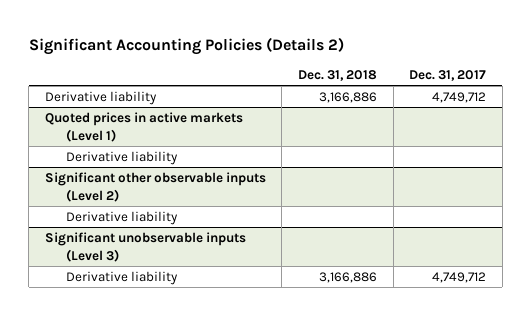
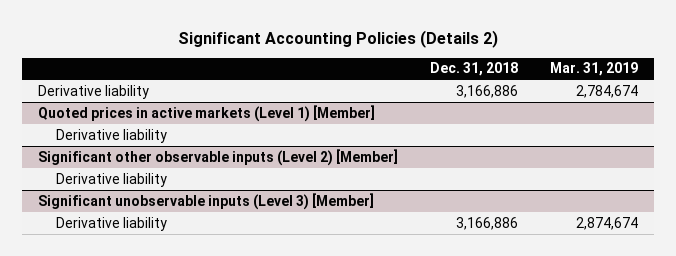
- | Dec. 31, 2018 | Dec. 31, 2017
+ | Dec. 31, 2018 | Mar. 31, 2019
- Quoted prices in active markets (Level 1)
+ Quoted prices in active markets (Level 1) [Member]
- Significant other observable inputs (Level 2)
+ Significant other observable inputs (Level 2) [Member]
- Significant unobservable inputs (Level 3)
+ Significant unobservable inputs (Level 3) [Member]

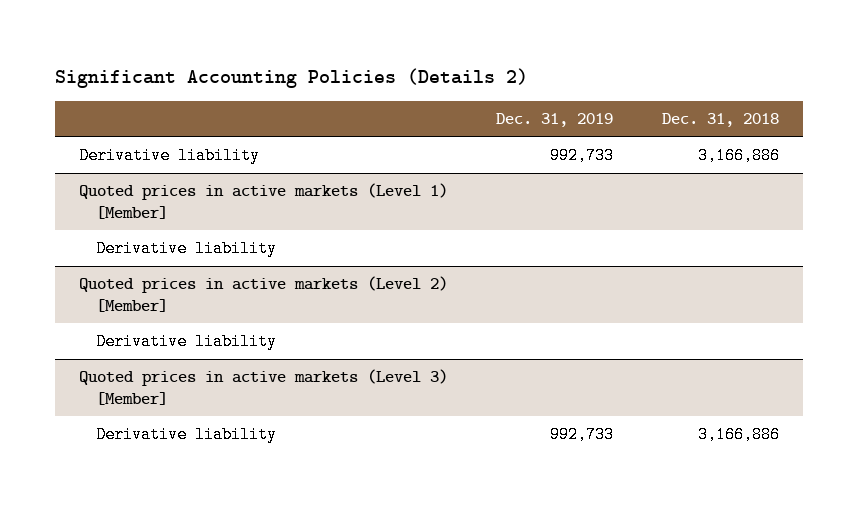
- | Dec. 31, 2018 | Mar. 31, 2019
+ | Dec. 31, 2019 | Dec. 31, 2018
- Significant other observable inputs (Level 2) [Member]
+ Quoted prices in active markets (Level 2) [Member]
- Significant unobservable inputs (Level 3) [Member]
+ Quoted prices in active markets (Level 3) [Member]

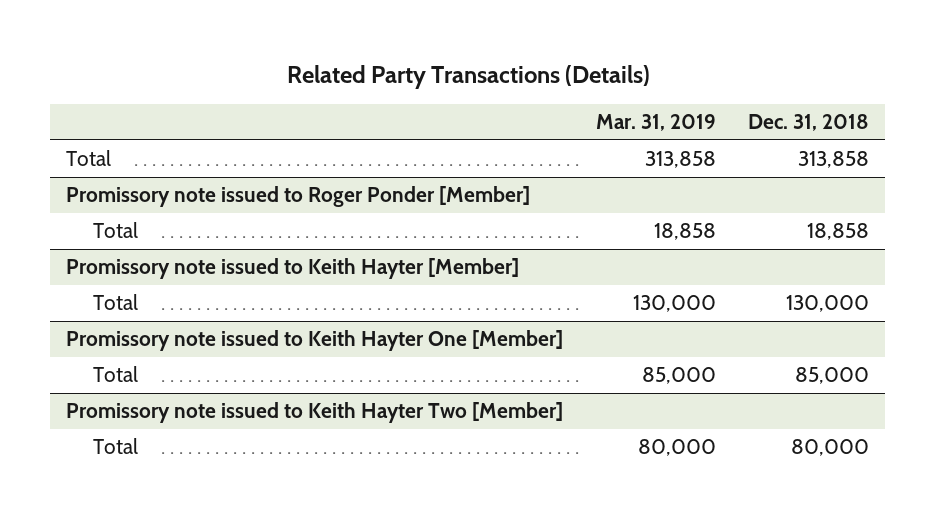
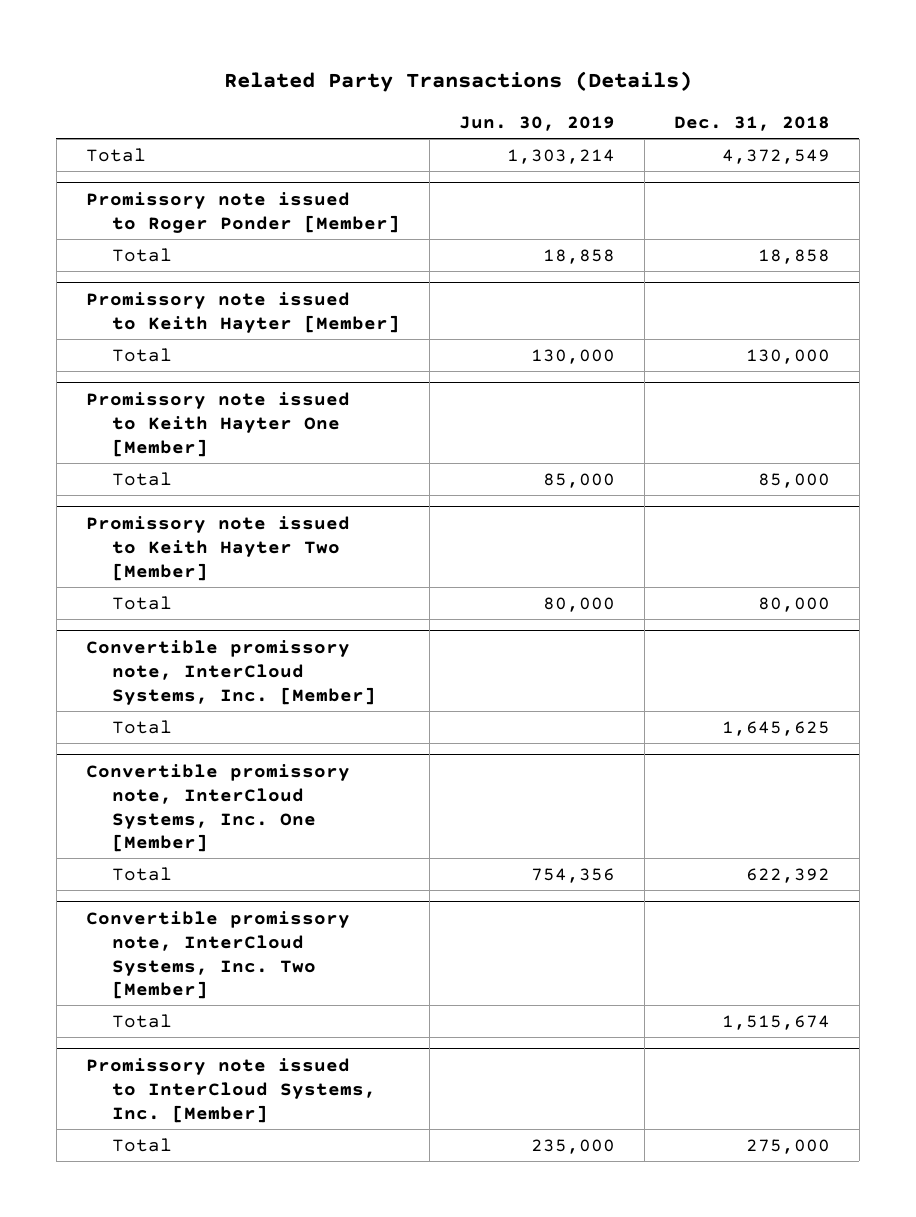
- | Mar. 31, 2019 | Dec. 31, 2018
+ | Jun. 30, 2019 | Dec. 31, 2018
- Total | 313,858 | 313,858
+ Total | 1,303,214 | 4,372,549
+ Convertible promissory note, InterCloud Systems, Inc. [Member]
+ Total | | 1,645,625
+ Convertible promissory note, InterCloud Systems, Inc. One [Member]
+ Total | 754,356 | 622,392
+ Convertible promissory note, InterCloud Systems, Inc. Two [Member]
+ Total | | 1,515,674
+ Promissory note issued to InterCloud Systems, Inc. [Member]
+ Total | 235,000 | 275,000

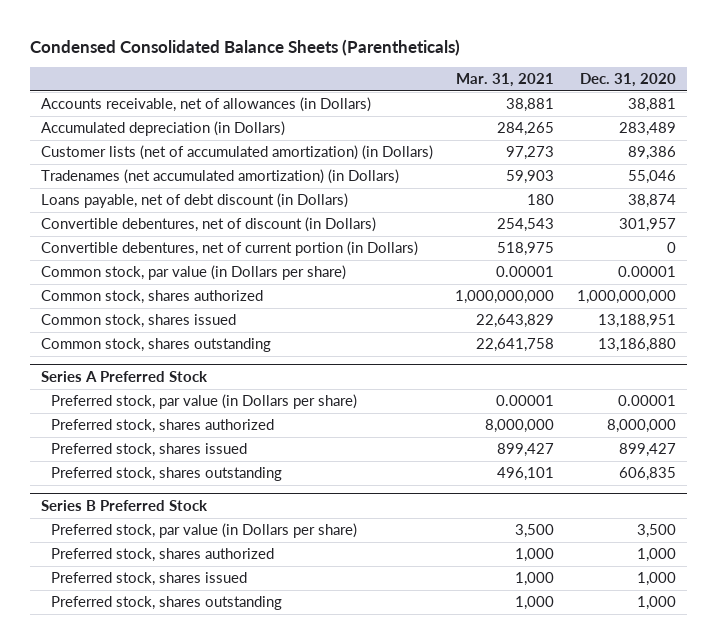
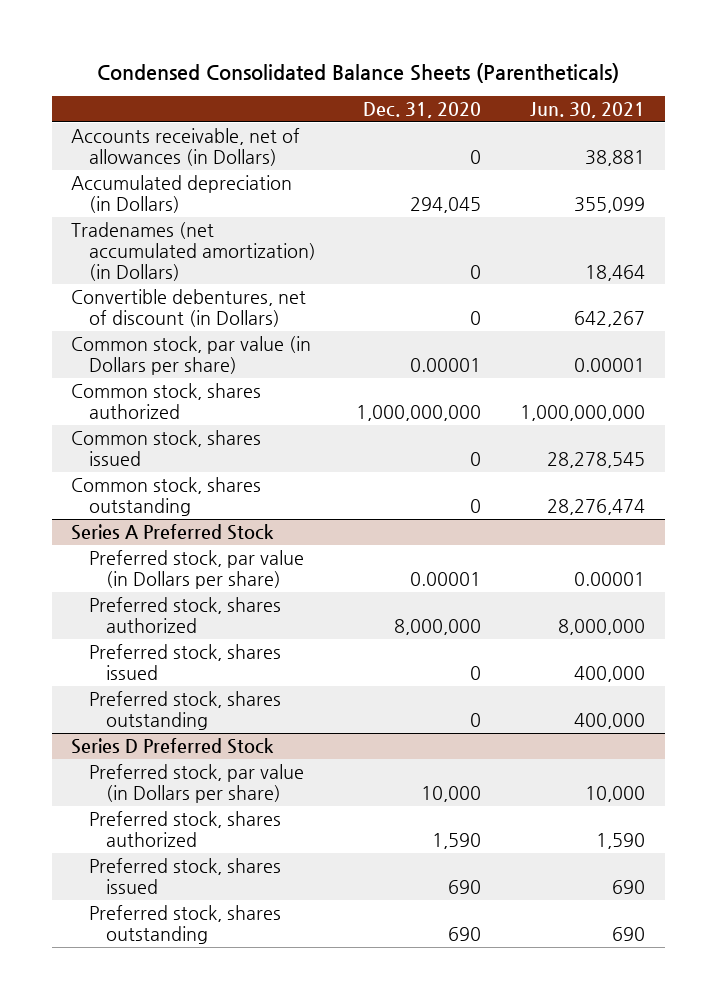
- | Mar. 31, 2021 | Dec. 31, 2020
+ | Dec. 31, 2020 | Jun. 30, 2021
- Accounts receivable, net of allowances (in Dollars) | 38,881 | 38,881
- Accumulated depreciation (in Dollars) | 284,265 | 283,489
- Customer lists (net of accumulated amortization) (in Dollars) | 97,273 | 89,386
- Tradenames (net accumulated amortization) (in Dollars) | 59,903 | 55,046
- Loans payable, net of debt discount (in Dollars) | 180 | 38,874
- Convertible debentures, net of discount (in Dollars) | 254,543 | 301,957
- Convertible debentures, net of current portion (in Dollars) | 518,975 | 0
+ Accounts receivable, net of allowances (in Dollars) | 0 | 38,881
+ Accumulated depreciation (in Dollars) | 294,045 | 355,099
+ Tradenames (net accumulated amortization) (in Dollars) | 0 | 18,464
+ Convertible debentures, net of discount (in Dollars) | 0 | 642,267
- Common stock, shares issued | 22,643,829 | 13,188,951
- Common stock, shares outstanding | 22,641,758 | 13,186,880
+ Common stock, shares issued | 0 | 28,278,545
+ Common stock, shares outstanding | 0 | 28,276,474
@ Series A Preferred Stock
- Preferred stock, shares issued | 899,427 | 899,427
- Preferred stock, shares outstanding | 496,101 | 606,835
- Series B Preferred Stock
- Preferred stock, par value (in Dollars per share) | 3,500 | 3,500
- Preferred stock, shares authorized | 1,000 | 1,000
- Preferred stock, shares issued | 1,000 | 1,000
- Preferred stock, shares outstanding | 1,000 | 1,000
@ Series A Preferred Stock
+ Preferred stock, shares issued | 0 | 400,000
+ Preferred stock, shares outstanding | 0 | 400,000
+ Series D Preferred Stock
+ Preferred stock, par value (in Dollars per share) | 10,000 | 10,000
+ Preferred stock, shares authorized | 1,590 | 1,590
+ Preferred stock, shares issued | 690 | 690
+ Preferred stock, shares outstanding | 690 | 690

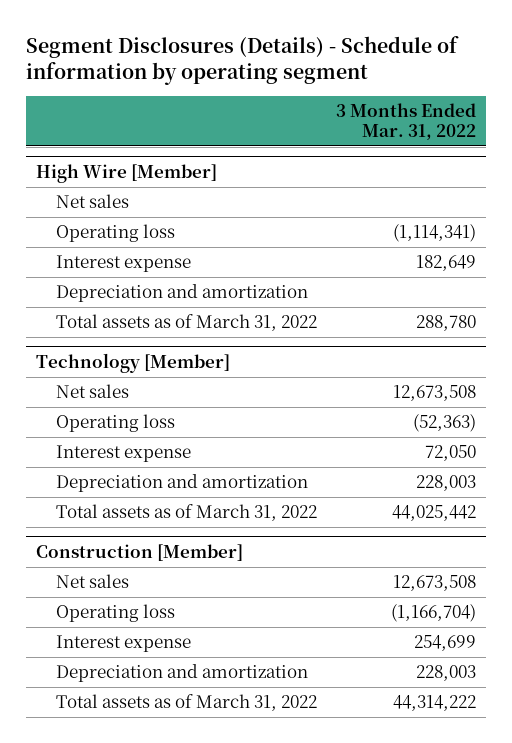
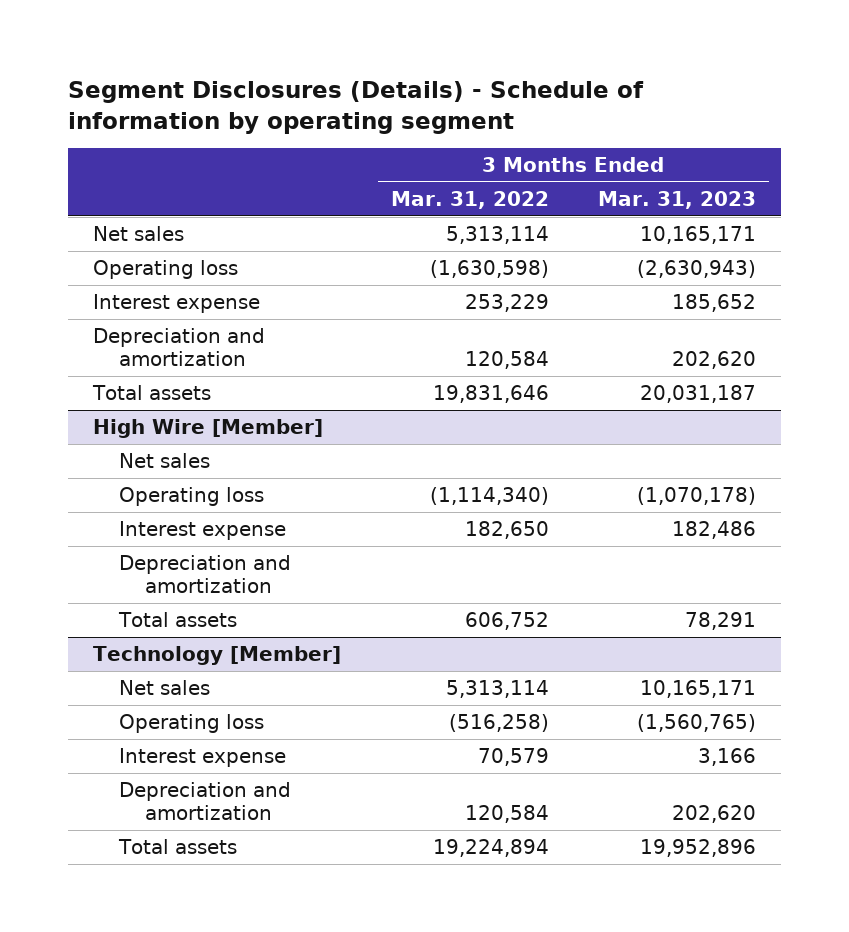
- | 3 Months Ended Mar. 31, 2022
+ | 3 Months Ended Mar. 31, 2022 | 3 Months Ended Mar. 31, 2023
+ Net sales | 5,313,114 | 10,165,171
+ Operating loss | (1,630,598) | (2,630,943)
+ Interest expense | 253,229 | 185,652
+ Depreciation and amortization | 120,584 | 202,620
+ Total assets | 19,831,646 | 20,031,187
@ High Wire [Member]
- Operating loss | (1,114,341)
- Interest expense | 182,649
+ Operating loss | (1,114,340) | (1,070,178)
+ Interest expense | 182,650 | 182,486
- Total assets as of March 31, 2022 | 288,780
+ Total assets | 606,752 | 78,291
@ Technology [Member]
- Net sales | 12,673,508
- Operating loss | (52,363)
- Interest expense | 72,050
- Depreciation and amortization | 228,003
- Total assets as of March 31, 2022 | 44,025,442
- Construction [Member]
- Net sales | 12,673,508
- Operating loss | (1,166,704)
- Interest expense | 254,699
- Depreciation and amortization | 228,003
- Total assets as of March 31, 2022 | 44,314,222
@ Technology [Member]
+ Net sales | 5,313,114 | 10,165,171
+ Operating loss | (516,258) | (1,560,765)
+ Interest expense | 70,579 | 3,166
+ Depreciation and amortization | 120,584 | 202,620
+ Total assets | 19,224,894 | 19,952,896

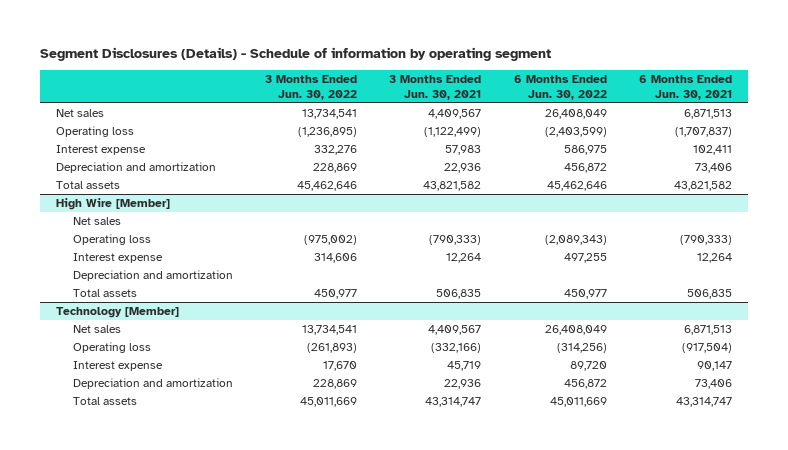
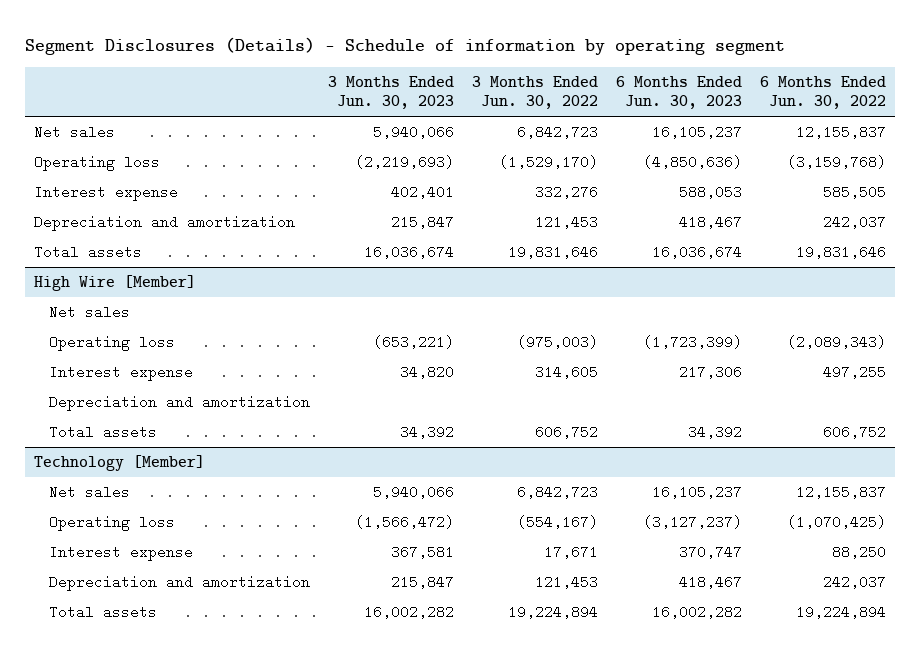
- | 3 Months Ended Jun. 30, 2022 | 3 Months Ended Jun. 30, 2021 | 6 Months Ended Jun. 30, 2022 | 6 Months Ended Jun. 30, 2021
+ | 3 Months Ended Jun. 30, 2023 | 3 Months Ended Jun. 30, 2022 | 6 Months Ended Jun. 30, 2023 | 6 Months Ended Jun. 30, 2022
- Net sales | 13,734,541 | 4,409,567 | 26,408,049 | 6,871,513
- Operating loss | (1,236,895) | (1,122,499) | (2,403,599) | (1,707,837)
- Interest expense | 332,276 | 57,983 | 586,975 | 102,411
- Depreciation and amortization | 228,869 | 22,936 | 456,872 | 73,406
- Total assets | 45,462,646 | 43,821,582 | 45,462,646 | 43,821,582
+ Net sales | 5,940,066 | 6,842,723 | 16,105,237 | 12,155,837
+ Operating loss | (2,219,693) | (1,529,170) | (4,850,636) | (3,159,768)
+ Interest expense | 402,401 | 332,276 | 588,053 | 585,505
+ Depreciation and amortization | 215,847 | 121,453 | 418,467 | 242,037
+ Total assets | 16,036,674 | 19,831,646 | 16,036,674 | 19,831,646
@ High Wire [Member]
- Operating loss | (975,002) | (790,333) | (2,089,343) | (790,333)
- Interest expense | 314,606 | 12,264 | 497,255 | 12,264
+ Operating loss | (653,221) | (975,003) | (1,723,399) | (2,089,343)
+ Interest expense | 34,820 | 314,605 | 217,306 | 497,255
- Total assets | 450,977 | 506,835 | 450,977 | 506,835
+ Total assets | 34,392 | 606,752 | 34,392 | 606,752
@ Technology [Member]
- Net sales | 13,734,541 | 4,409,567 | 26,408,049 | 6,871,513
- Operating loss | (261,893) | (332,166) | (314,256) | (917,504)
- Interest expense | 17,670 | 45,719 | 89,720 | 90,147
- Depreciation and amortization | 228,869 | 22,936 | 456,872 | 73,406
- Total assets | 45,011,669 | 43,314,747 | 45,011,669 | 43,314,747
+ Net sales | 5,940,066 | 6,842,723 | 16,105,237 | 12,155,837
+ Operating loss | (1,566,472) | (554,167) | (3,127,237) | (1,070,425)
+ Interest expense | 367,581 | 17,671 | 370,747 | 88,250
+ Depreciation and amortization | 215,847 | 121,453 | 418,467 | 242,037
+ Total assets | 16,002,282 | 19,224,894 | 16,002,282 | 19,224,894

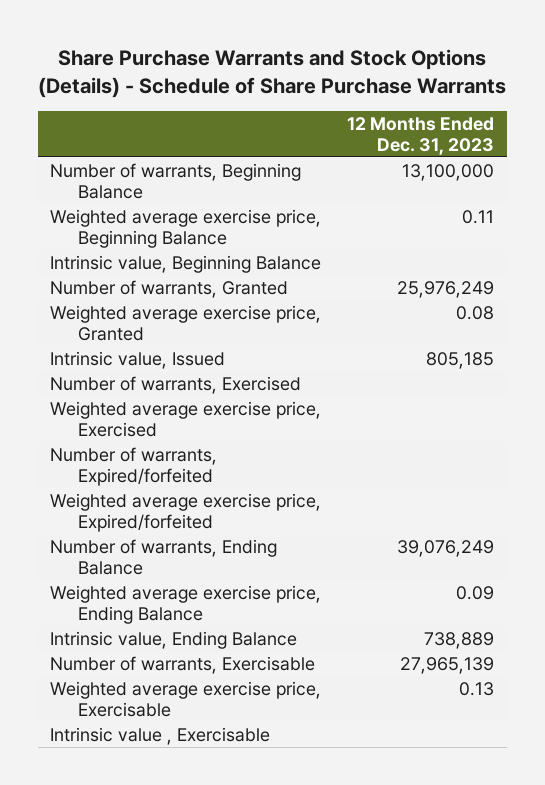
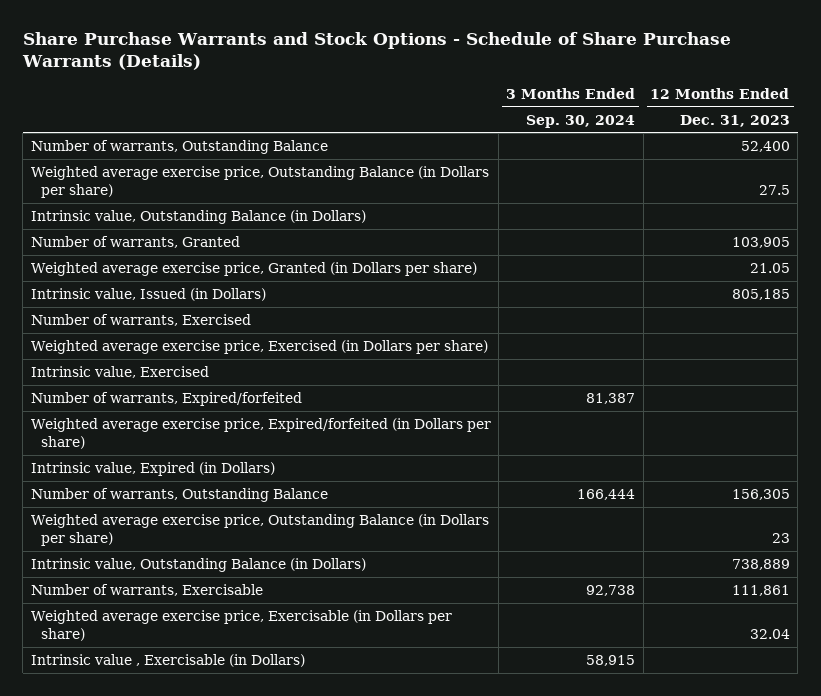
- Share Purchase Warrants and Stock Options (Details) - Schedule of Share Purchase Warrants
+ Share Purchase Warrants and Stock Options - Schedule of Share Purchase Warrants (Details)
- | 12 Months Ended Dec. 31, 2023
+ | 3 Months Ended Sep. 30, 2024 | 12 Months Ended Dec. 31, 2023
- Number of warrants, Beginning Balance | 13,100,000
- Weighted average exercise price, Beginning Balance | 0.11
- Intrinsic value, Beginning Balance
- Number of warrants, Granted | 25,976,249
- Weighted average exercise price, Granted | 0.08
- Intrinsic value, Issued | 805,185
+ Number of warrants, Outstanding Balance | | 52,400
+ Weighted average exercise price, Outstanding Balance (in Dollars per share) | | 27.5
+ Intrinsic value, Outstanding Balance (in Dollars)
+ Number of warrants, Granted | | 103,905
+ Weighted average exercise price, Granted (in Dollars per share) | | 21.05
+ Intrinsic value, Issued (in Dollars) | | 805,185
- Weighted average exercise price, Exercised
+ Weighted average exercise price, Exercised (in Dollars per share)
+ Intrinsic value, Exercised
- Weighted average exercise price, Expired/forfeited
- Number of warrants, Ending Balance | 39,076,249
- Weighted average exercise price, Ending Balance | 0.09
- Intrinsic value, Ending Balance | 738,889
- Number of warrants, Exercisable | 27,965,139
- Weighted average exercise price, Exercisable | 0.13
- Intrinsic value , Exercisable
+ Weighted average exercise price, Expired/forfeited (in Dollars per share)
+ Intrinsic value, Expired (in Dollars)
+ Number of warrants, Outstanding Balance | 166,444 | 156,305
+ Weighted average exercise price, Outstanding Balance (in Dollars per share) | | 23
+ Intrinsic value, Outstanding Balance (in Dollars) | | 738,889
+ Number of warrants, Exercisable | 92,738 | 111,861
+ Weighted average exercise price, Exercisable (in Dollars per share) | | 32.04
+ Intrinsic value , Exercisable (in Dollars) | 58,915 |

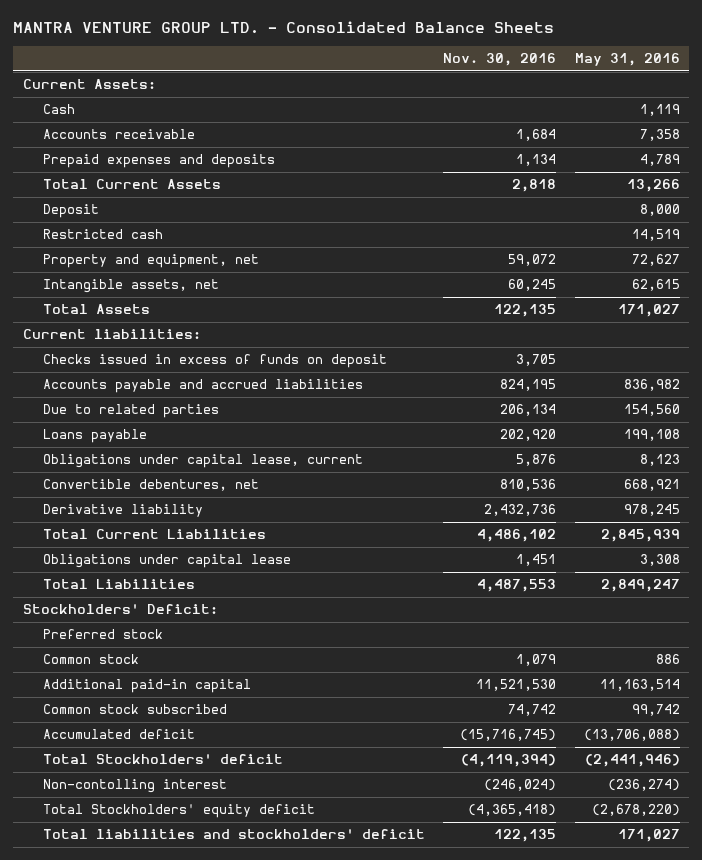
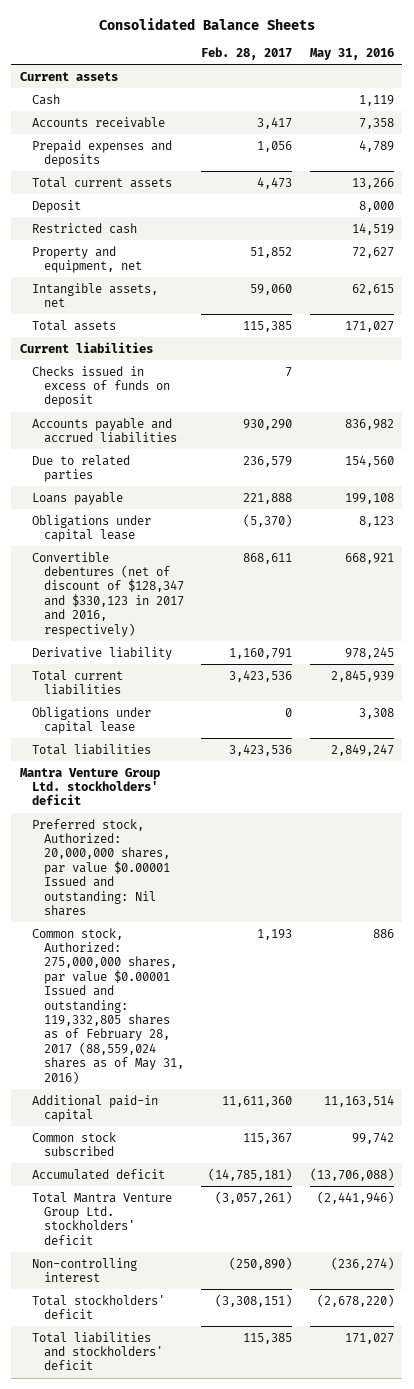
- MANTRA VENTURE GROUP LTD. - Consolidated Balance Sheets
+ Consolidated Balance Sheets
- | Nov. 30, 2016 | May 31, 2016
+ | Feb. 28, 2017 | May 31, 2016
- Current Assets:
+ Current assets
- Total Current Assets | 2,818 | 13,266
+ Total current assets | 4,473 | 13,266
- Total Assets | 122,135 | 171,027
- Current liabilities:
+ Total assets | 115,385 | 171,027
+ Current liabilities
- Obligations under capital lease, current | 5,876 | 8,123
- Convertible debentures, net | 810,536 | 668,921
+ Obligations under capital lease | (5,370) | 8,123
+ Convertible debentures (net of discount of $128,347 and $330,123 in 2017 and 2016, respectively) | 868,611 | 668,921
- Total Current Liabilities | 4,486,102 | 2,845,939
+ Total current liabilities | 3,423,536 | 2,845,939
- Total Liabilities | 4,487,553 | 2,849,247
- Stockholders' Deficit:
- Preferred stock
- Common stock | 1,079 | 886
+ Total liabilities | 3,423,536 | 2,849,247
+ Mantra Venture Group Ltd. stockholders' deficit
+ Preferred stock, Authorized: 20,000,000 shares, par value $0.00001 Issued and outstanding: Nil shares
+ Common stock, Authorized: 275,000,000 shares, par value $0.00001 Issued and outstanding: 119,332,805 shares as of February 28, 2017 (88,559,024 shares as of May 31, 2016) | 1,193 | 886
- Total Stockholders' deficit | (4,119,394) | (2,441,946)
- Non-contolling interest | (246,024) | (236,274)
- Total Stockholders' equity deficit | (4,365,418) | (2,678,220)
+ Total Mantra Venture Group Ltd. stockholders' deficit | (3,057,261) | (2,441,946)
+ Non-controlling interest | (250,890) | (236,274)
+ Total stockholders' deficit | (3,308,151) | (2,678,220)

